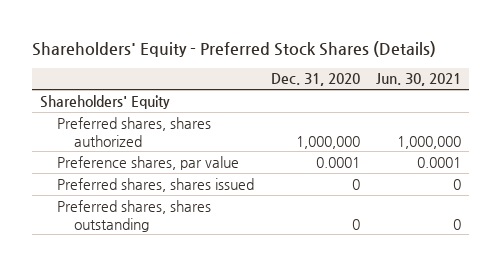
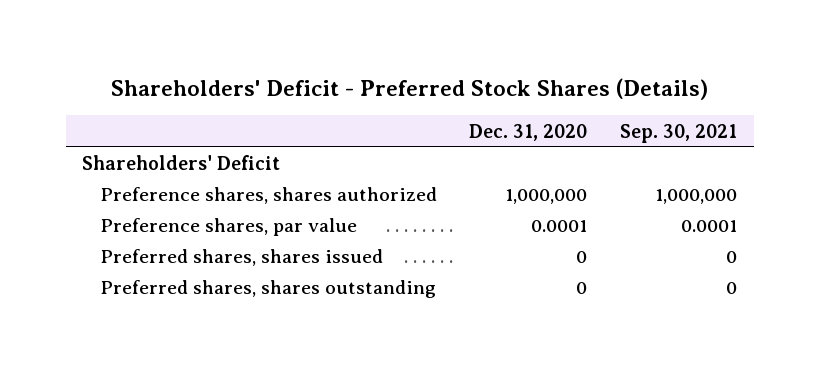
- Shareholders' Equity - Preferred Stock Shares (Details)
+ Shareholders' Deficit - Preferred Stock Shares (Details)
- | Dec. 31, 2020 | Jun. 30, 2021
+ | Dec. 31, 2020 | Sep. 30, 2021
- Shareholders' Equity
- Preferred shares, shares authorized | 1,000,000 | 1,000,000
+ Shareholders' Deficit
+ Preference shares, shares authorized | 1,000,000 | 1,000,000

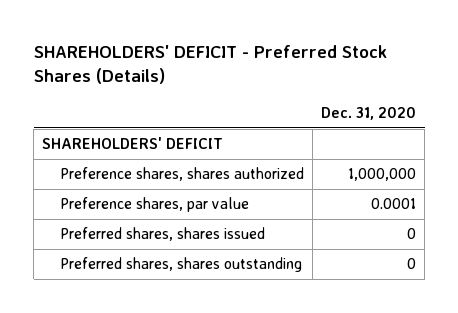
- Shareholders' Deficit - Preferred Stock Shares (Details)
+ SHAREHOLDERS' DEFICIT - Preferred Stock Shares (Details)
- | Dec. 31, 2020 | Sep. 30, 2021
+ | Dec. 31, 2020
- Shareholders' Deficit
+ SHAREHOLDERS' DEFICIT

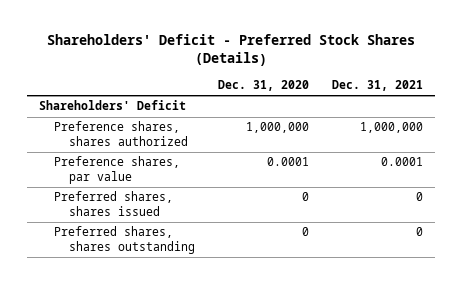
- SHAREHOLDERS' DEFICIT - Preferred Stock Shares (Details)
+ Shareholders' Deficit - Preferred Stock Shares (Details)
- | Dec. 31, 2020
+ | Dec. 31, 2020 | Dec. 31, 2021
- SHAREHOLDERS' DEFICIT
+ Shareholders' Deficit

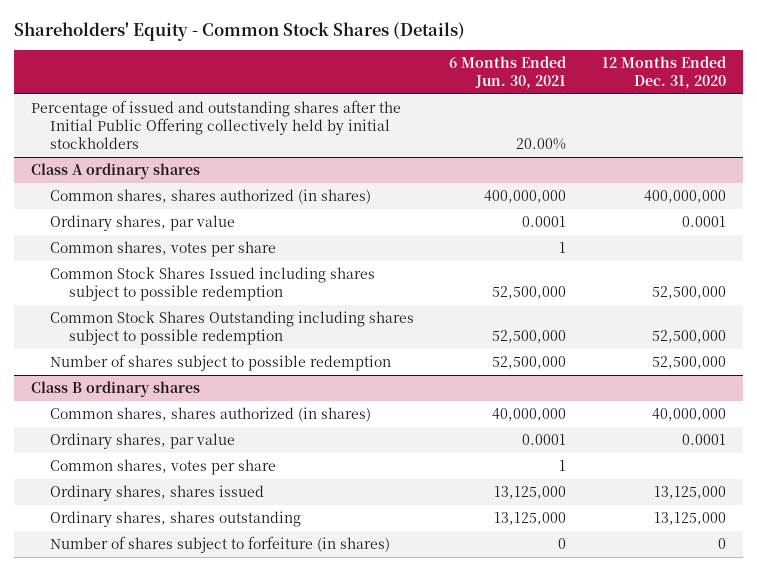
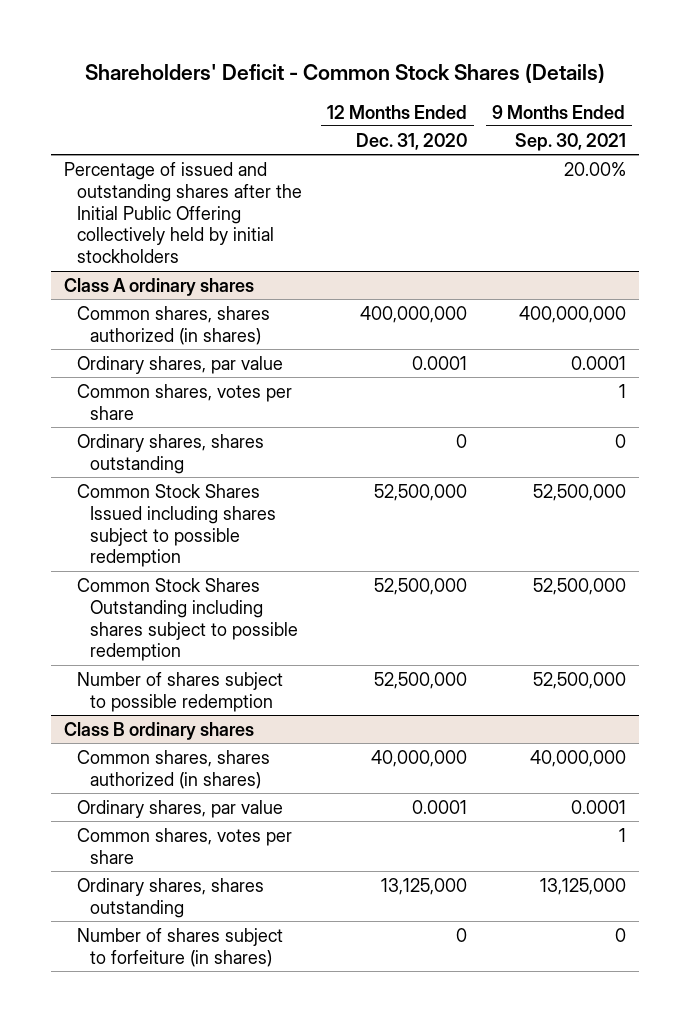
- Shareholders' Equity - Common Stock Shares (Details)
+ Shareholders' Deficit - Common Stock Shares (Details)
- | 6 Months Ended Jun. 30, 2021 | 12 Months Ended Dec. 31, 2020
+ | 12 Months Ended Dec. 31, 2020 | 9 Months Ended Sep. 30, 2021
@ Class A ordinary shares
+ Ordinary shares, shares outstanding | 0 | 0
@ Class B ordinary shares
- Ordinary shares, shares issued | 13,125,000 | 13,125,000

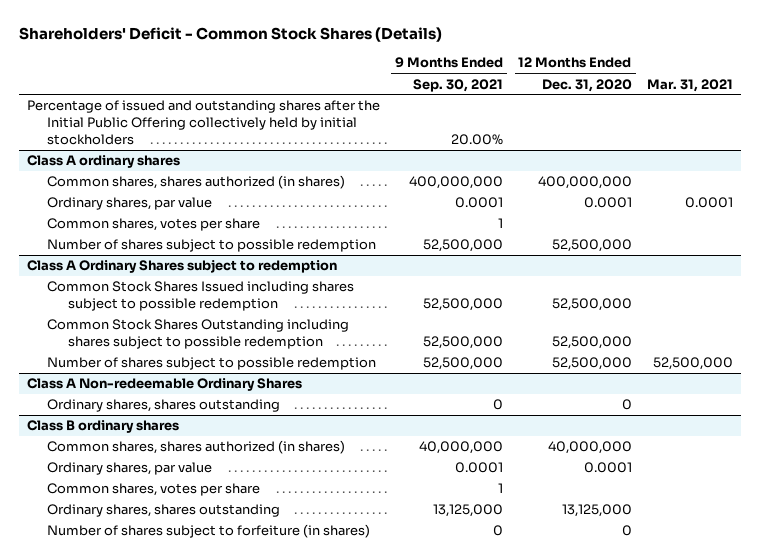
- | 12 Months Ended Dec. 31, 2020 | 9 Months Ended Sep. 30, 2021
+ | 9 Months Ended Sep. 30, 2021 | 12 Months Ended Dec. 31, 2020 | Mar. 31, 2021
@ Class A ordinary shares
- Ordinary shares, shares outstanding | 0 | 0
+ Number of shares subject to possible redemption | 52,500,000 | 52,500,000 |
+ Class A Ordinary Shares subject to redemption
+ Class A Non-redeemable Ordinary Shares
+ Ordinary shares, shares outstanding | 0 | 0 |

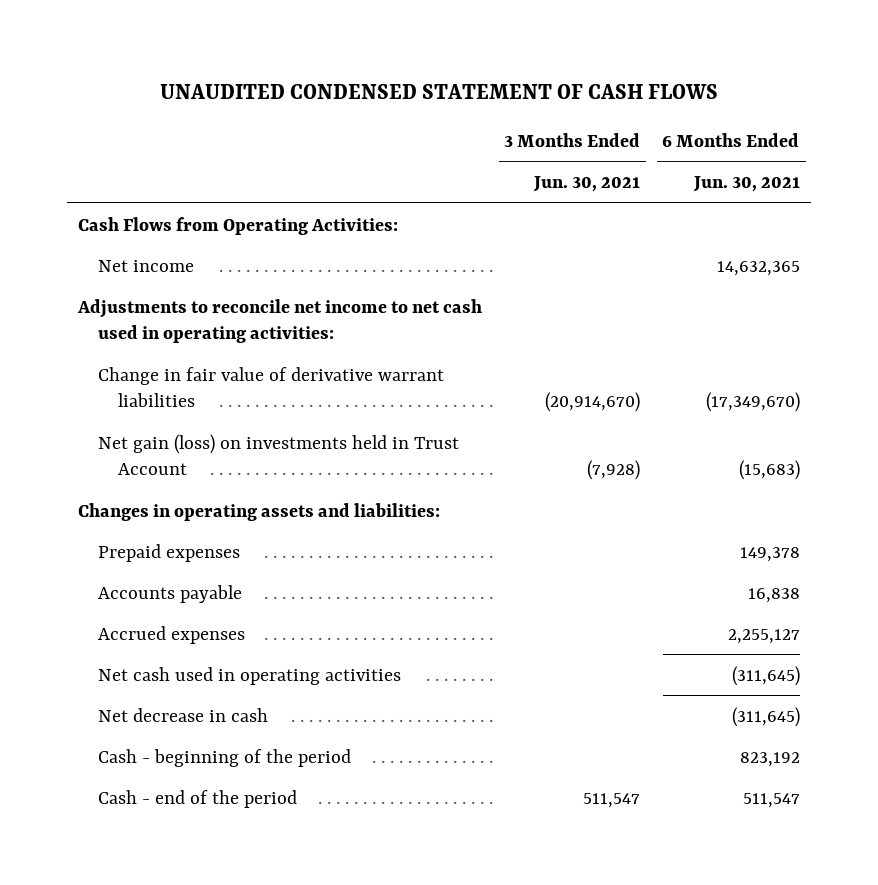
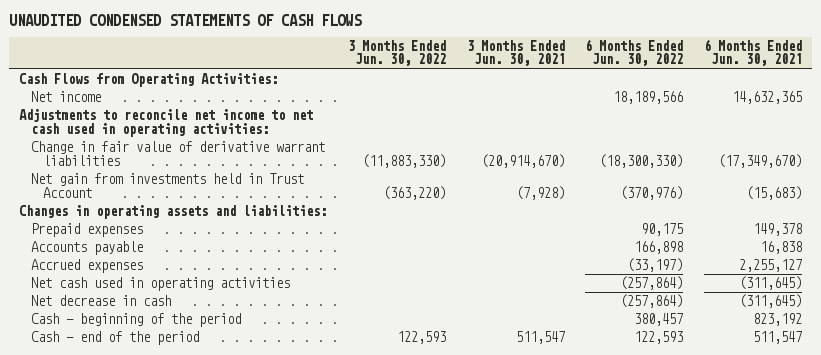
- UNAUDITED CONDENSED STATEMENT OF CASH FLOWS
+ UNAUDITED CONDENSED STATEMENTS OF CASH FLOWS
- | 3 Months Ended Jun. 30, 2021 | 6 Months Ended Jun. 30, 2021
+ | 3 Months Ended Jun. 30, 2022 | 3 Months Ended Jun. 30, 2021 | 6 Months Ended Jun. 30, 2022 | 6 Months Ended Jun. 30, 2021
- Net gain (loss) on investments held in Trust Account | (7,928) | (15,683)
+ Net gain from investments held in Trust Account | (363,220) | (7,928) | (370,976) | (15,683)

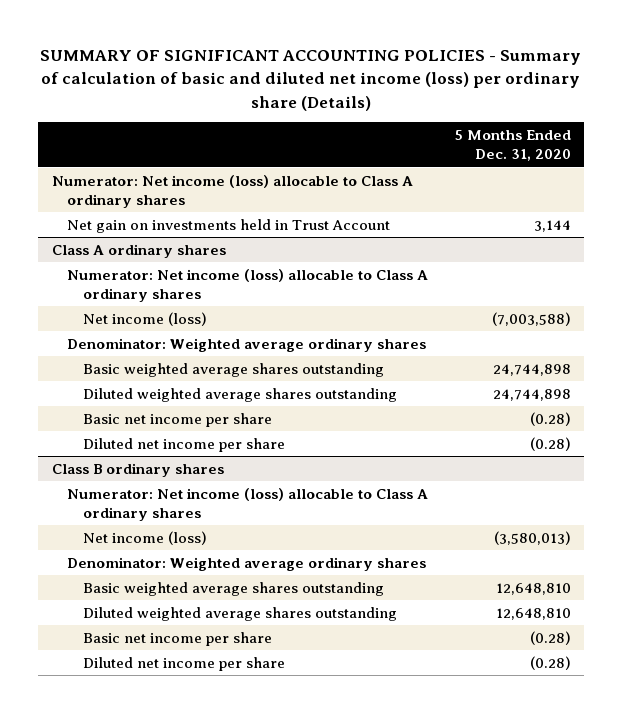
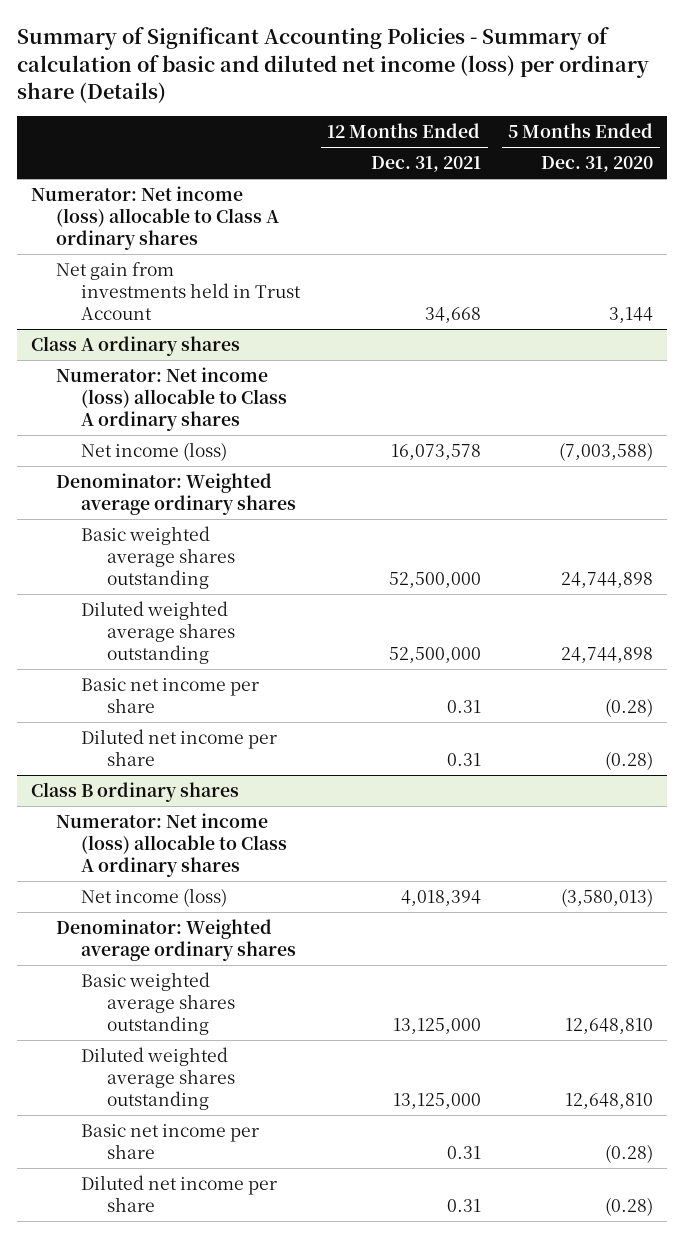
- SUMMARY OF SIGNIFICANT ACCOUNTING POLICIES - Summary of calculation of basic and diluted net income (loss) per ordinary share (Details)
+ Summary of Significant Accounting Policies - Summary of calculation of basic and diluted net income (loss) per ordinary share (Details)
- | 5 Months Ended Dec. 31, 2020
+ | 12 Months Ended Dec. 31, 2021 | 5 Months Ended Dec. 31, 2020
- Net gain on investments held in Trust Account | 3,144
+ Net gain from investments held in Trust Account | 34,668 | 3,144

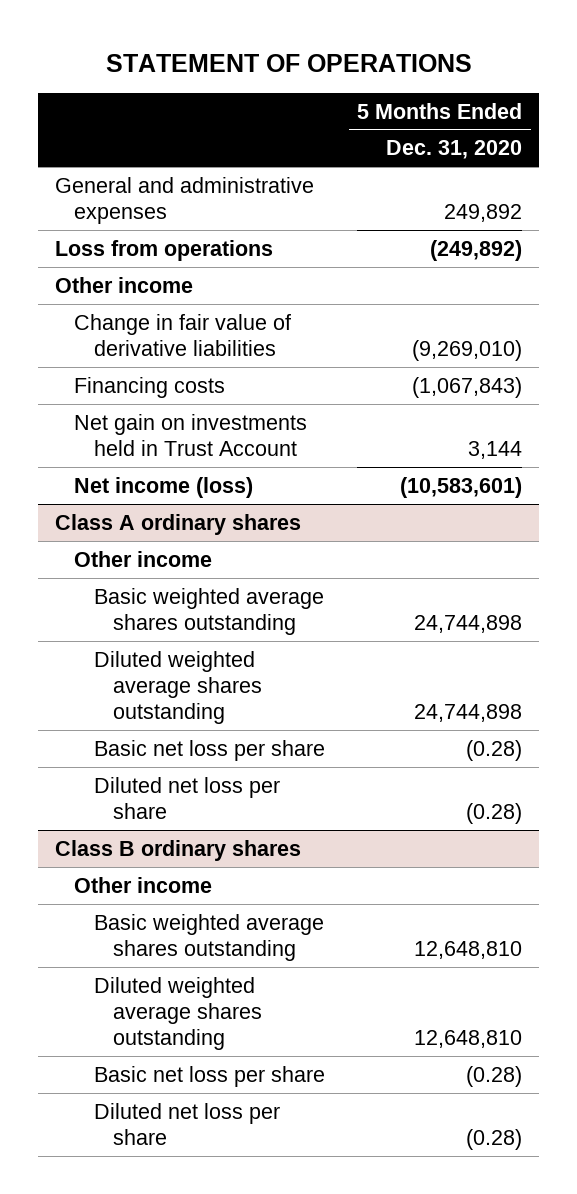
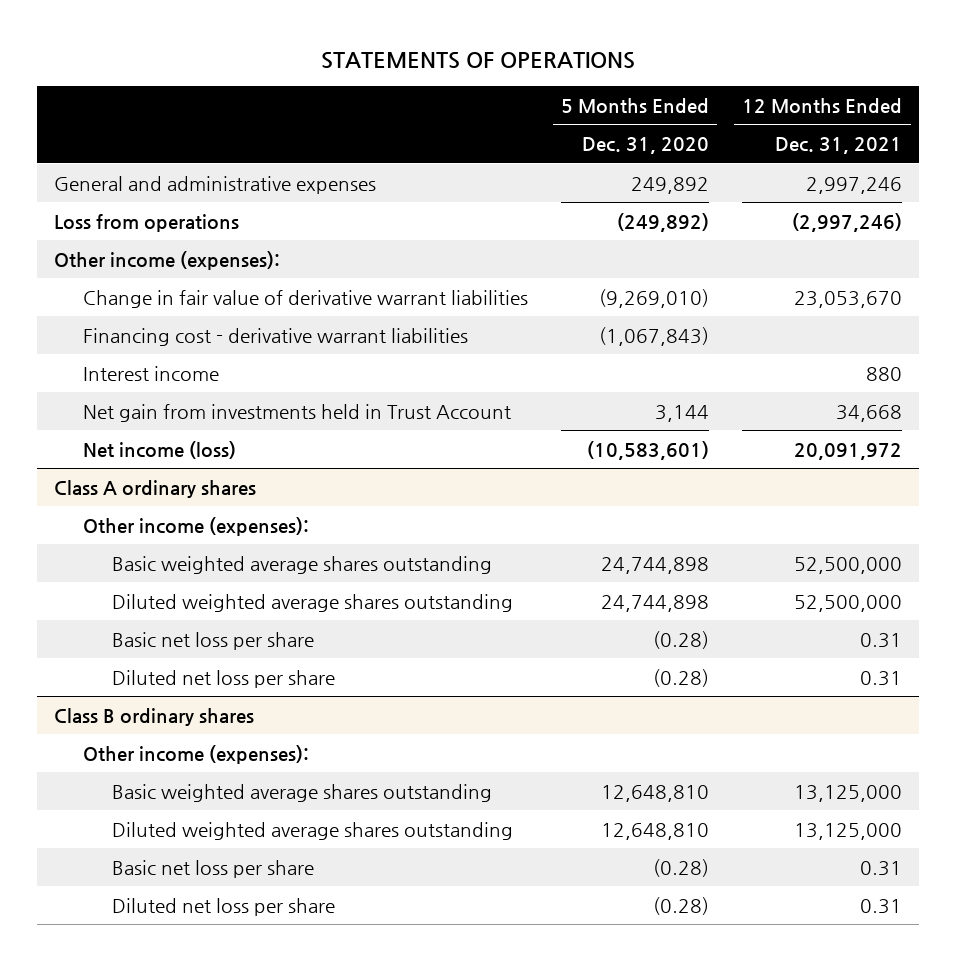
- STATEMENT OF OPERATIONS
+ STATEMENTS OF OPERATIONS
- | 5 Months Ended Dec. 31, 2020
+ | 5 Months Ended Dec. 31, 2020 | 12 Months Ended Dec. 31, 2021
- Other income
- Change in fair value of derivative liabilities | (9,269,010)
- Financing costs | (1,067,843)
- Net gain on investments held in Trust Account | 3,144
+ Other income (expenses):
+ Change in fair value of derivative warrant liabilities | (9,269,010) | 23,053,670
+ Financing cost - derivative warrant liabilities | (1,067,843) |
+ Interest income | | 880
+ Net gain from investments held in Trust Account | 3,144 | 34,668
@ Class A ordinary shares
- Other income
+ Other income (expenses):
@ Class B ordinary shares
- Other income
+ Other income (expenses):

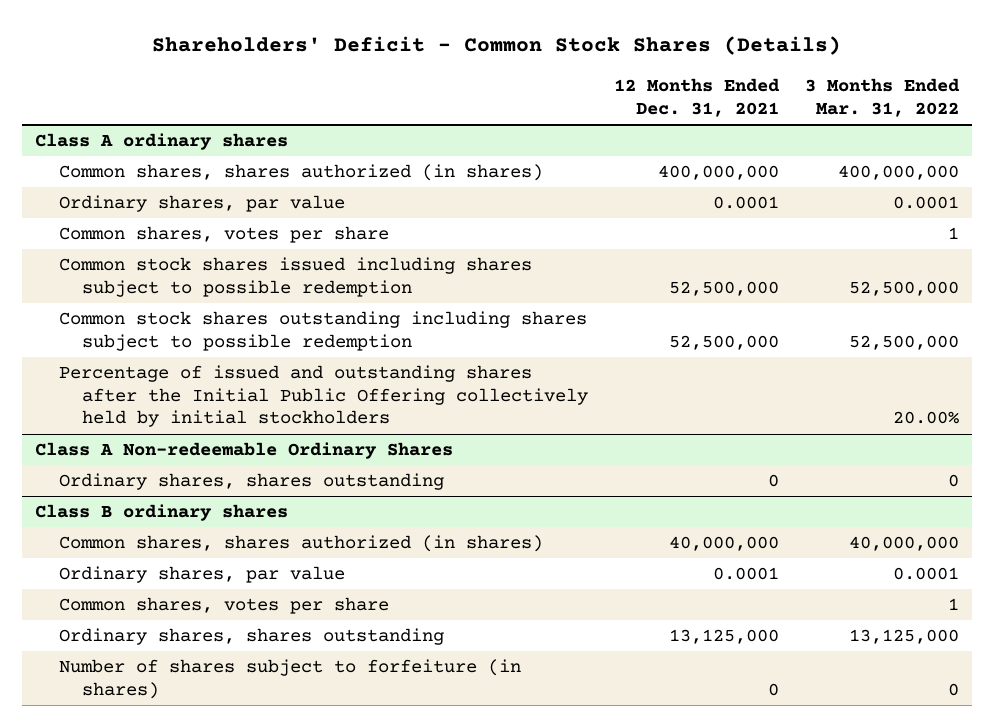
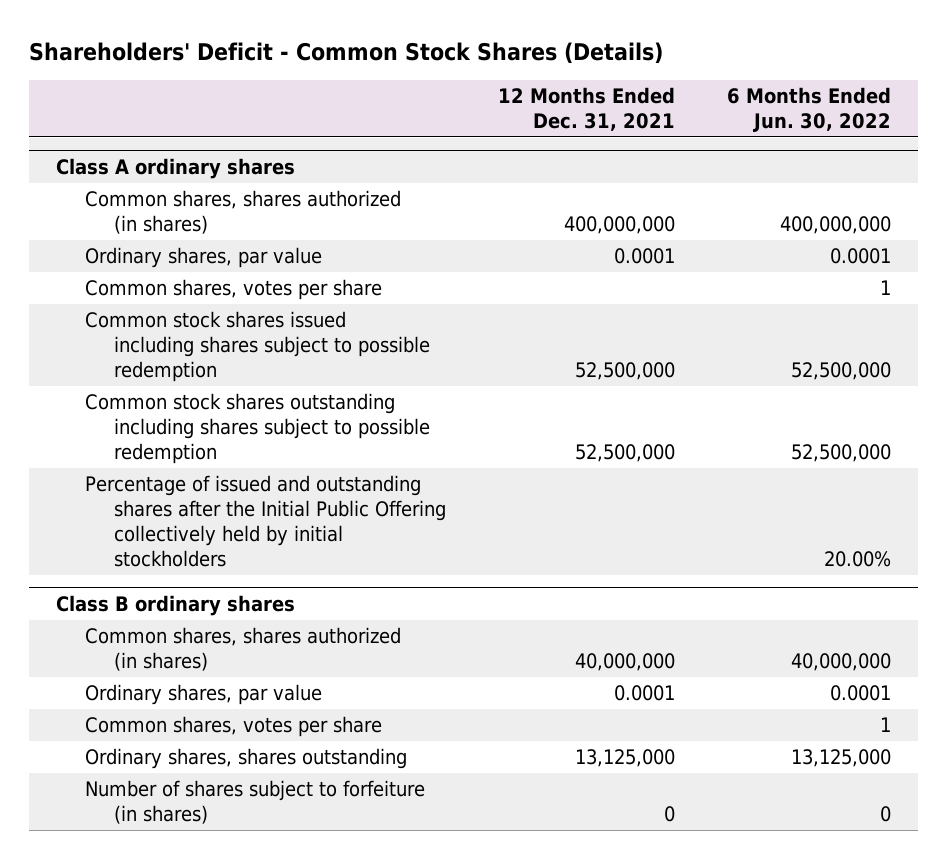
- | 12 Months Ended Dec. 31, 2021 | 3 Months Ended Mar. 31, 2022
+ | 12 Months Ended Dec. 31, 2021 | 6 Months Ended Jun. 30, 2022
- Class A Non-redeemable Ordinary Shares
- Ordinary shares, shares outstanding | 0 | 0

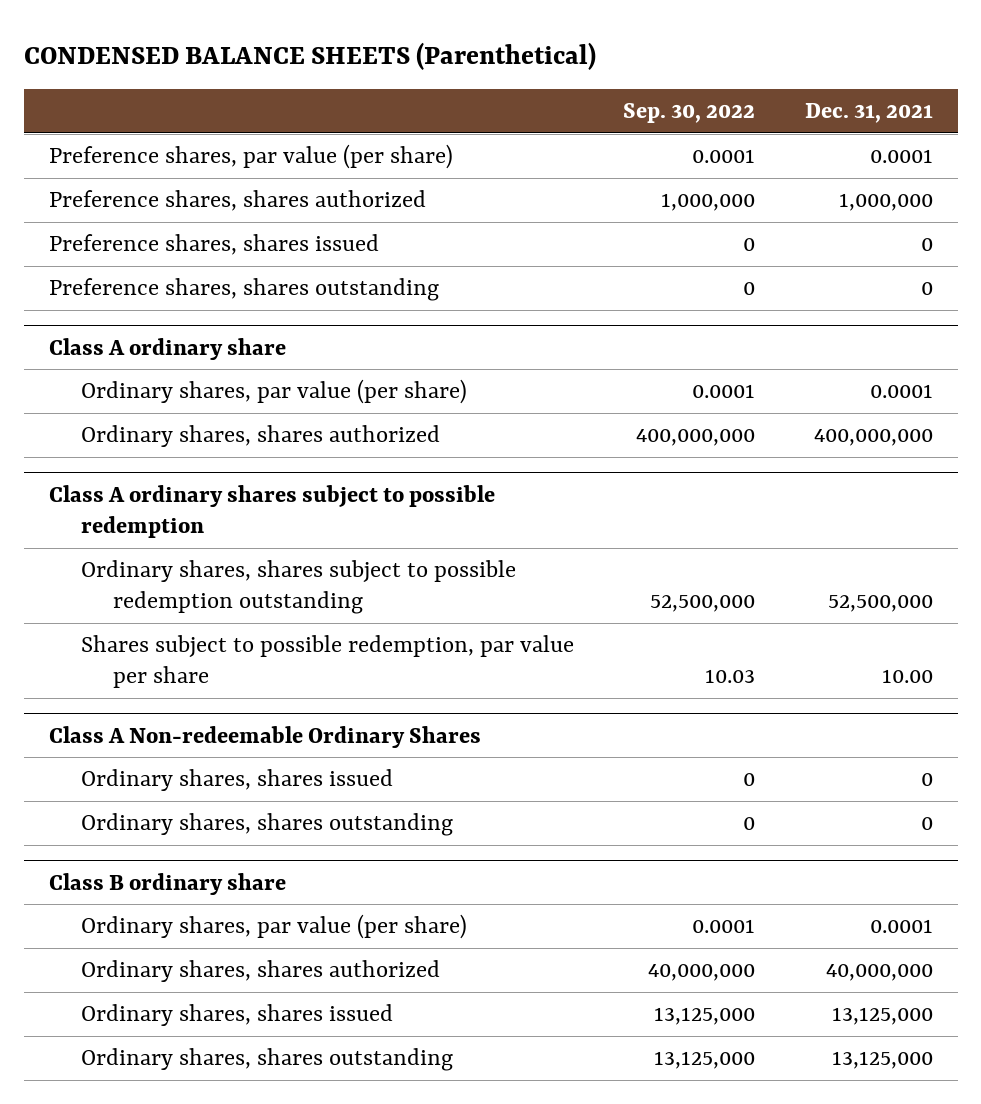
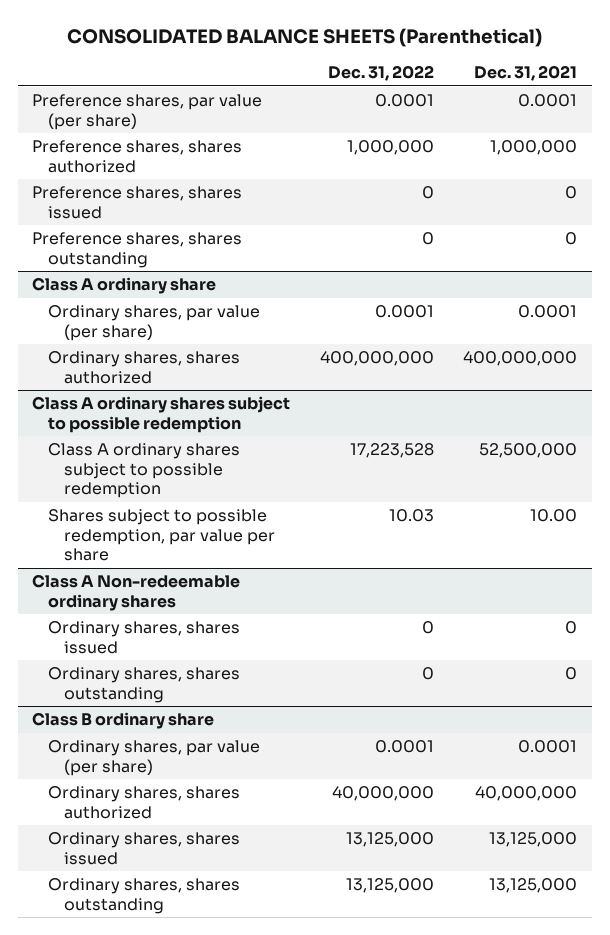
- CONDENSED BALANCE SHEETS (Parenthetical)
+ CONSOLIDATED BALANCE SHEETS (Parenthetical)
- | Sep. 30, 2022 | Dec. 31, 2021
+ | Dec. 31, 2022 | Dec. 31, 2021
@ Class A ordinary shares subject to possible redemption
- Ordinary shares, shares subject to possible redemption outstanding | 52,500,000 | 52,500,000
+ Class A ordinary shares subject to possible redemption | 17,223,528 | 52,500,000
- Class A Non-redeemable Ordinary Shares
+ Class A Non-redeemable ordinary shares

